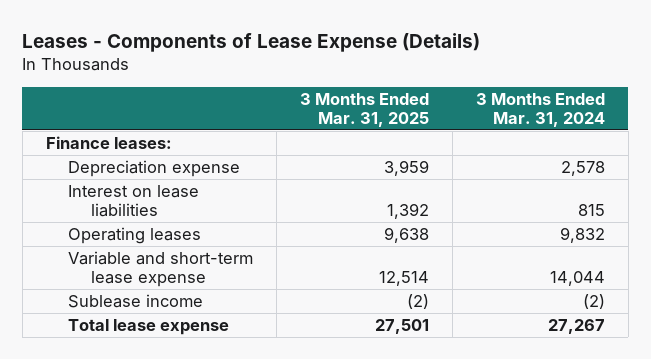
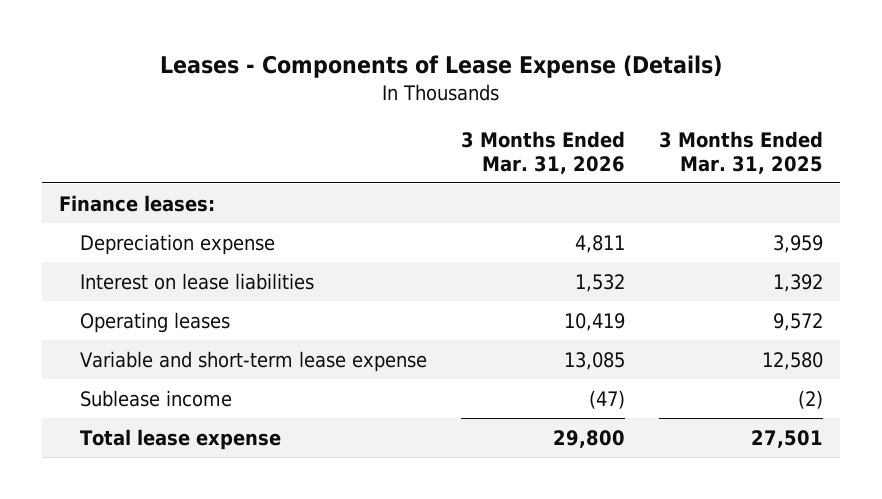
- | 3 Months Ended Mar. 31, 2025 | 3 Months Ended Mar. 31, 2024
+ | 3 Months Ended Mar. 31, 2026 | 3 Months Ended Mar. 31, 2025
- Operating leases | 9,638 | 9,832
- Variable and short-term lease expense | 12,514 | 14,044
+ Operating leases | 10,419 | 9,572
+ Variable and short-term lease expense | 13,085 | 12,580

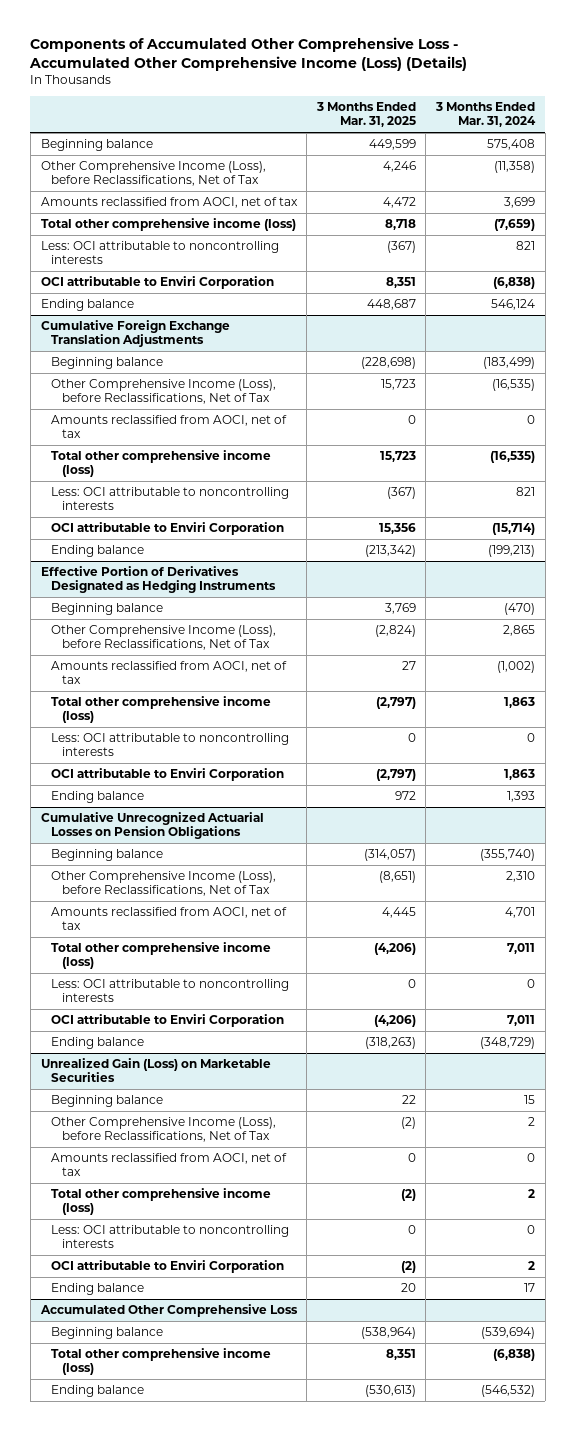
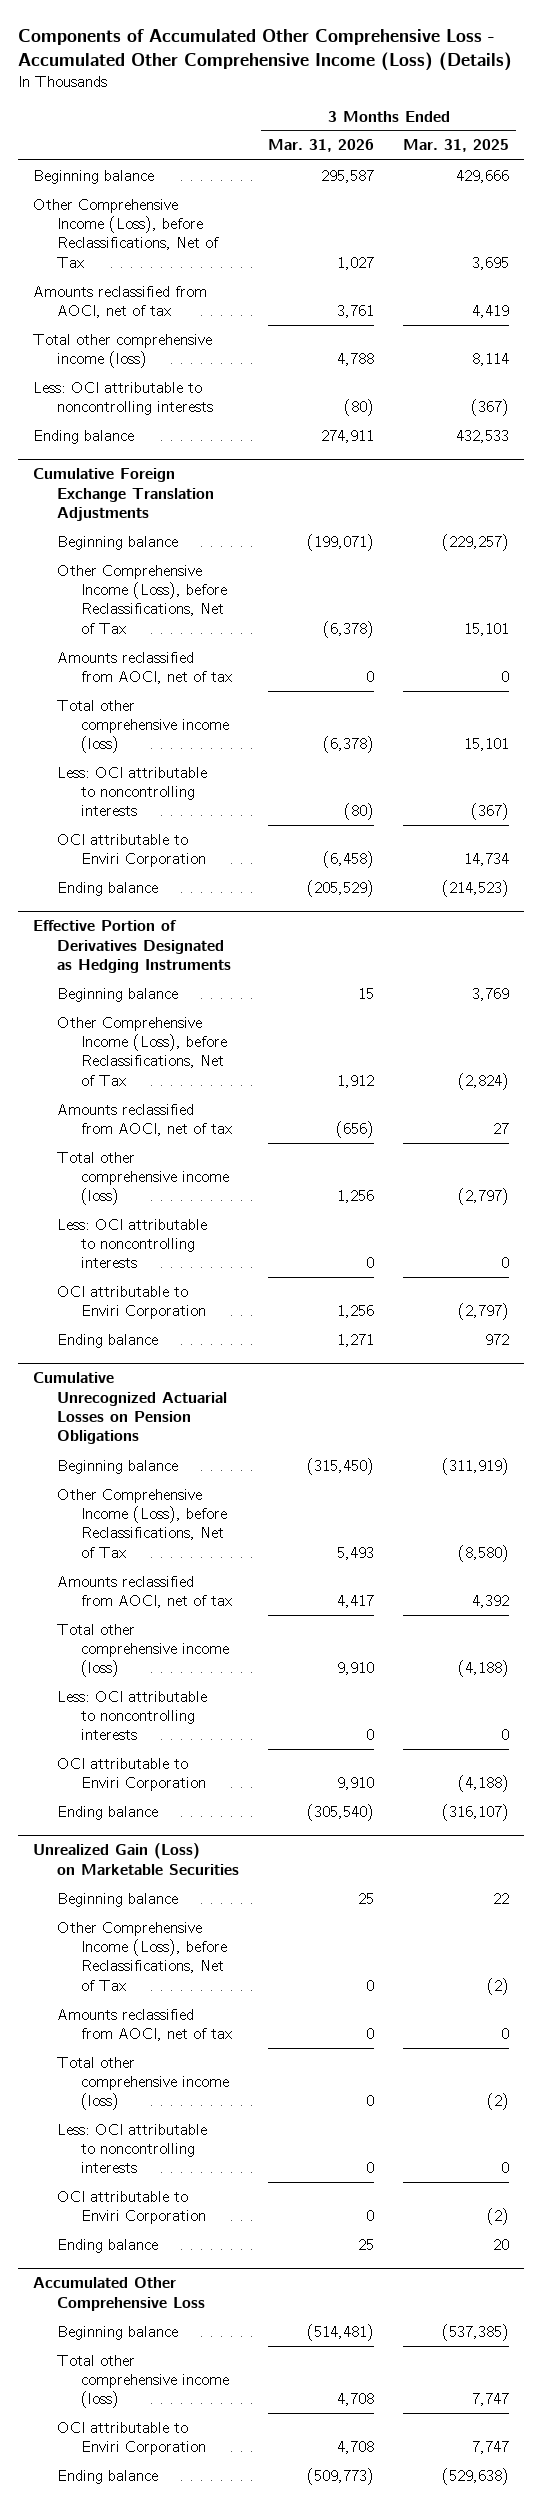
- | 3 Months Ended Mar. 31, 2025 | 3 Months Ended Mar. 31, 2024
+ | 3 Months Ended Mar. 31, 2026 | 3 Months Ended Mar. 31, 2025
- Beginning balance | 449,599 | 575,408
- Other Comprehensive Income (Loss), before Reclassifications, Net of Tax | 4,246 | (11,358)
- Amounts reclassified from AOCI, net of tax | 4,472 | 3,699
- Total other comprehensive income (loss) | 8,718 | (7,659)
+ Beginning balance | 295,587 | 429,666
+ Other Comprehensive Income (Loss), before Reclassifications, Net of Tax | 1,027 | 3,695
+ Amounts reclassified from AOCI, net of tax | 3,761 | 4,419
+ Total other comprehensive income (loss) | 4,788 | 8,114
- OCI attributable to Enviri Corporation | 8,351 | (6,838)
- Ending balance | 448,687 | 546,124
+ Ending balance | 274,911 | 432,533
@ Cumulative Foreign Exchange Translation Adjustments
- Beginning balance | (228,698) | (183,499)
- Other Comprehensive Income (Loss), before Reclassifications, Net of Tax | 15,723 | (16,535)
+ Beginning balance | (199,071) | (229,257)
+ Other Comprehensive Income (Loss), before Reclassifications, Net of Tax | (6,378) | 15,101
- Total other comprehensive income (loss) | 15,723 | (16,535)
+ Total other comprehensive income (loss) | (6,378) | 15,101
- OCI attributable to Enviri Corporation | 15,356 | (15,714)
- Ending balance | (213,342) | (199,213)
+ OCI attributable to Enviri Corporation | (6,458) | 14,734
+ Ending balance | (205,529) | (214,523)
@ Cumulative Unrecognized Actuarial Losses on Pension Obligations
- Beginning balance | (314,057) | (355,740)
- Other Comprehensive Income (Loss), before Reclassifications, Net of Tax | (8,651) | 2,310
- Amounts reclassified from AOCI, net of tax | 4,445 | 4,701
- Total other comprehensive income (loss) | (4,206) | 7,011
+ Beginning balance | (315,450) | (311,919)
+ Other Comprehensive Income (Loss), before Reclassifications, Net of Tax | 5,493 | (8,580)
+ Amounts reclassified from AOCI, net of tax | 4,417 | 4,392
+ Total other comprehensive income (loss) | 9,910 | (4,188)
- OCI attributable to Enviri Corporation | (4,206) | 7,011
- Ending balance | (318,263) | (348,729)
+ OCI attributable to Enviri Corporation | 9,910 | (4,188)
+ Ending balance | (305,540) | (316,107)
@ Accumulated Other Comprehensive Loss
- Beginning balance | (538,964) | (539,694)
- Total other comprehensive income (loss) | 8,351 | (6,838)
- Ending balance | (530,613) | (546,532)
+ Beginning balance | (514,481) | (537,385)
+ Total other comprehensive income (loss) | 4,708 | 7,747
+ OCI attributable to Enviri Corporation | 4,708 | 7,747
+ Ending balance | (509,773) | (529,638)

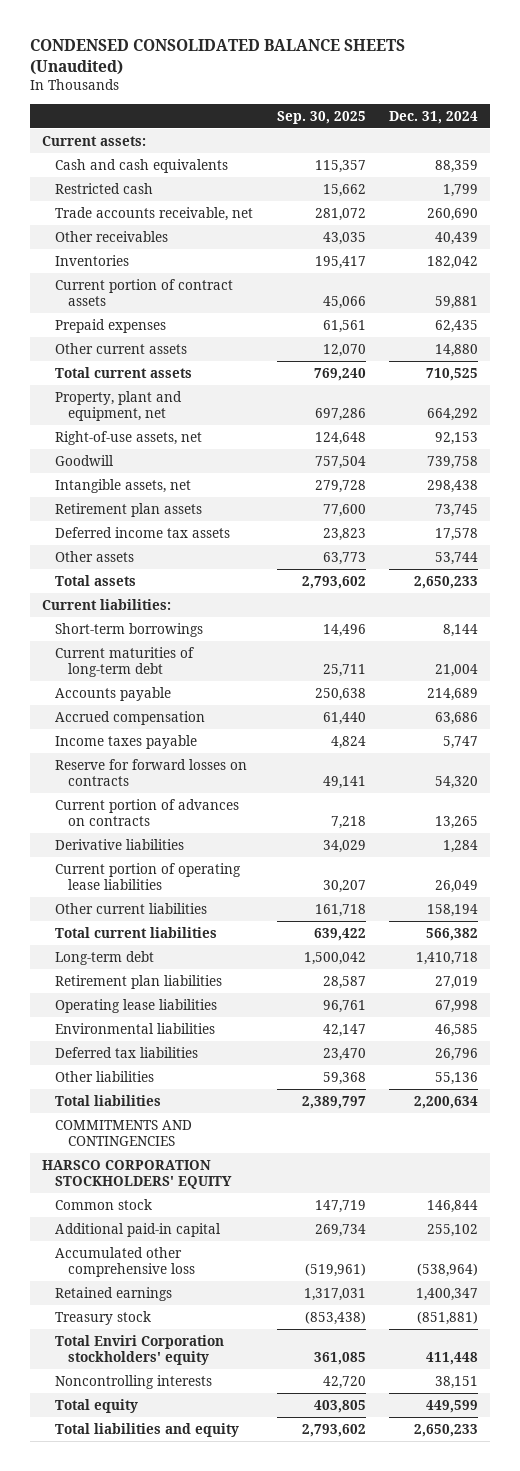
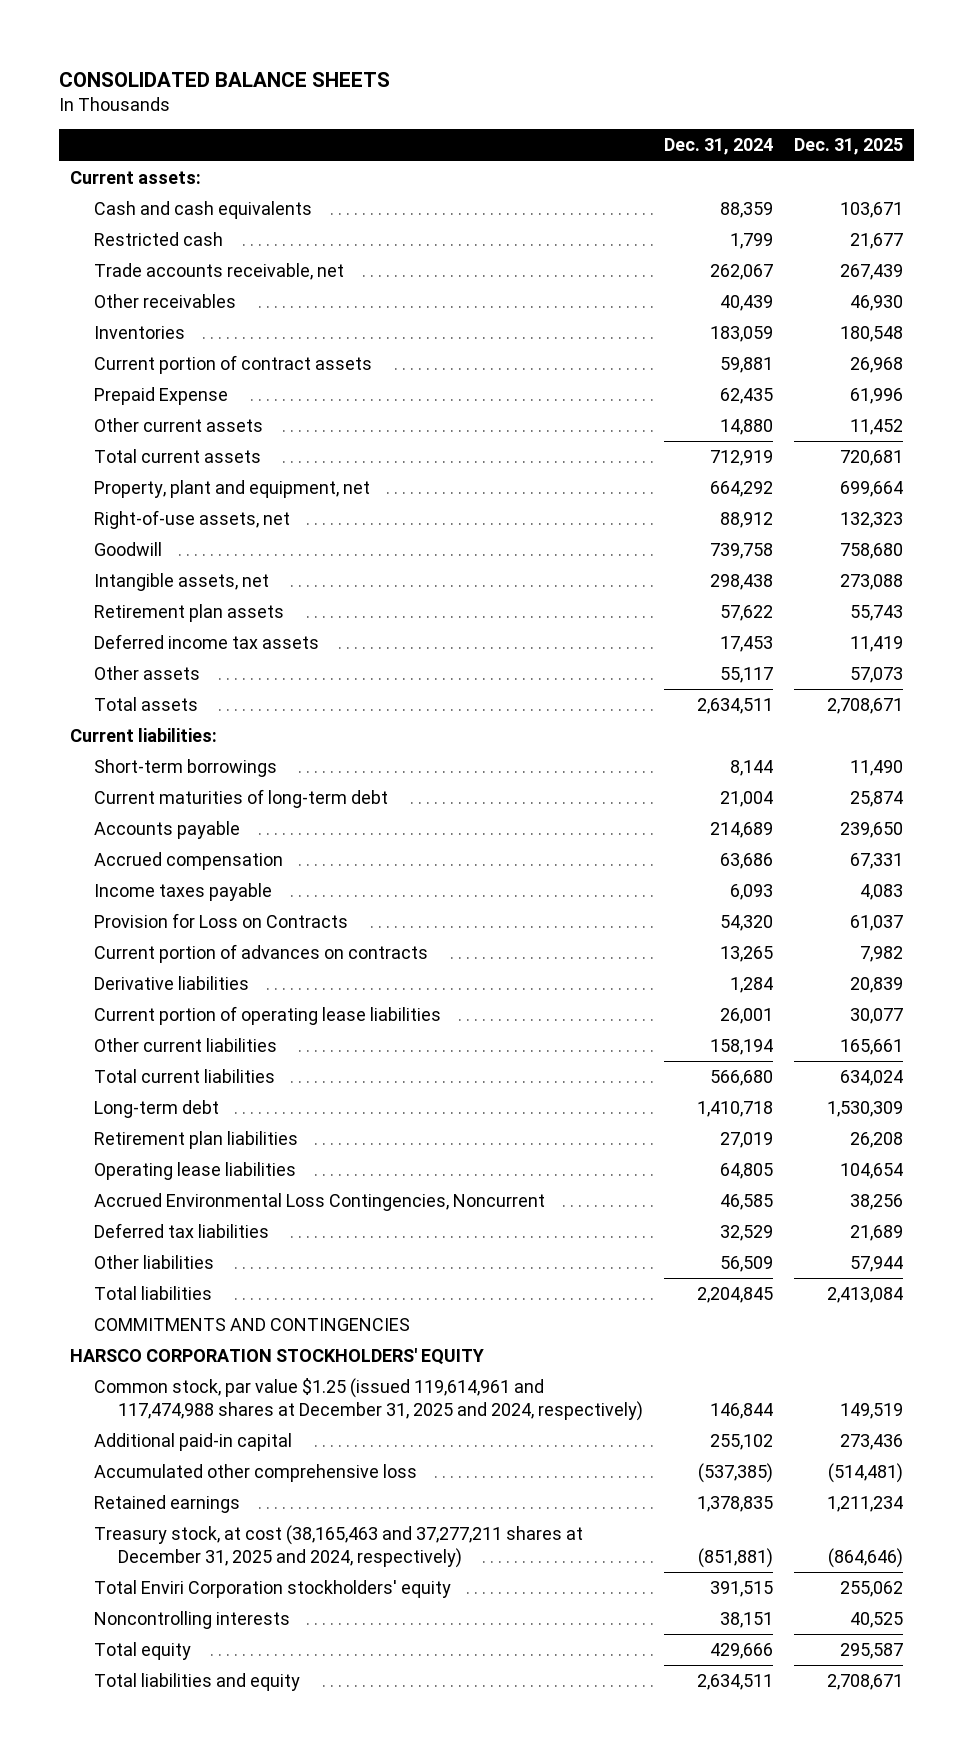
- CONDENSED CONSOLIDATED BALANCE SHEETS (Unaudited)
+ CONSOLIDATED BALANCE SHEETS
- | Sep. 30, 2025 | Dec. 31, 2024
+ | Dec. 31, 2024 | Dec. 31, 2025
- Trade accounts receivable, net | 281,072 | 260,690
+ Trade accounts receivable, net | 262,067 | 267,439
- Inventories | 195,417 | 182,042
+ Inventories | 183,059 | 180,548
- Prepaid expenses | 61,561 | 62,435
+ Prepaid Expense | 62,435 | 61,996
- Total current assets | 769,240 | 710,525
+ Total current assets | 712,919 | 720,681
- Right-of-use assets, net | 124,648 | 92,153
+ Right-of-use assets, net | 88,912 | 132,323
- Retirement plan assets | 77,600 | 73,745
- Deferred income tax assets | 23,823 | 17,578
- Other assets | 63,773 | 53,744
- Total assets | 2,793,602 | 2,650,233
+ Retirement plan assets | 57,622 | 55,743
+ Deferred income tax assets | 17,453 | 11,419
+ Other assets | 55,117 | 57,073
+ Total assets | 2,634,511 | 2,708,671
- Income taxes payable | 4,824 | 5,747
- Reserve for forward losses on contracts | 49,141 | 54,320
+ Income taxes payable | 6,093 | 4,083
+ Provision for Loss on Contracts | 54,320 | 61,037
- Current portion of operating lease liabilities | 30,207 | 26,049
+ Current portion of operating lease liabilities | 26,001 | 30,077
- Total current liabilities | 639,422 | 566,382
+ Total current liabilities | 566,680 | 634,024
- Operating lease liabilities | 96,761 | 67,998
- Environmental liabilities | 42,147 | 46,585
- Deferred tax liabilities | 23,470 | 26,796
- Other liabilities | 59,368 | 55,136
- Total liabilities | 2,389,797 | 2,200,634
+ Operating lease liabilities | 64,805 | 104,654
+ Accrued Environmental Loss Contingencies, Noncurrent | 46,585 | 38,256
+ Deferred tax liabilities | 32,529 | 21,689
+ Other liabilities | 56,509 | 57,944
+ Total liabilities | 2,204,845 | 2,413,084
- Common stock | 147,719 | 146,844
+ Common stock, par value $1.25 (issued 119,614,961 and 117,474,988 shares at December 31, 2025 and 2024, respectively) | 146,844 | 149,519
- Accumulated other comprehensive loss | (519,961) | (538,964)
- Retained earnings | 1,317,031 | 1,400,347
- Treasury stock | (853,438) | (851,881)
- Total Enviri Corporation stockholders' equity | 361,085 | 411,448
+ Accumulated other comprehensive loss | (537,385) | (514,481)
+ Retained earnings | 1,378,835 | 1,211,234
+ Treasury stock, at cost (38,165,463 and 37,277,211 shares at December 31, 2025 and 2024, respectively) | (851,881) | (864,646)
+ Total Enviri Corporation stockholders' equity | 391,515 | 255,062
- Total equity | 403,805 | 449,599
- Total liabilities and equity | 2,793,602 | 2,650,233
+ Total equity | 429,666 | 295,587
+ Total liabilities and equity | 2,634,511 | 2,708,671

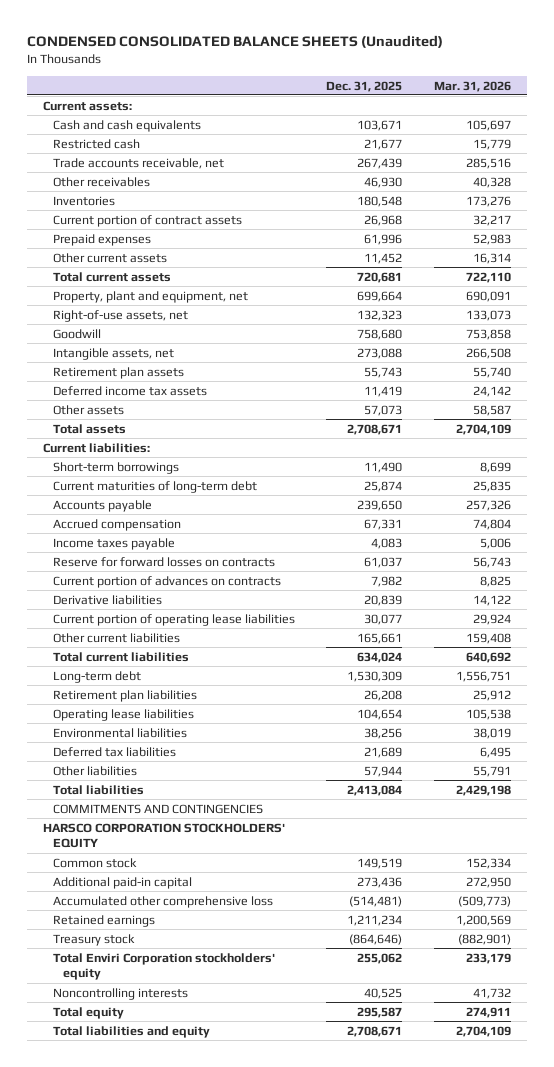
- CONSOLIDATED BALANCE SHEETS
+ CONDENSED CONSOLIDATED BALANCE SHEETS (Unaudited)
- | Dec. 31, 2024 | Dec. 31, 2025
+ | Dec. 31, 2025 | Mar. 31, 2026
- Prepaid Expense | 62,435 | 61,996
+ Prepaid expenses | 61,996 | 52,983
- Provision for Loss on Contracts | 54,320 | 61,037
+ Reserve for forward losses on contracts | 61,037 | 56,743
- Accrued Environmental Loss Contingencies, Noncurrent | 46,585 | 38,256
+ Environmental liabilities | 38,256 | 38,019
- Common stock, par value $1.25 (issued 119,614,961 and 117,474,988 shares at December 31, 2025 and 2024, respectively) | 146,844 | 149,519
+ Common stock | 149,519 | 152,334
- Treasury stock, at cost (38,165,463 and 37,277,211 shares at December 31, 2025 and 2024, respectively) | (851,881) | (864,646)
+ Treasury stock | (864,646) | (882,901)

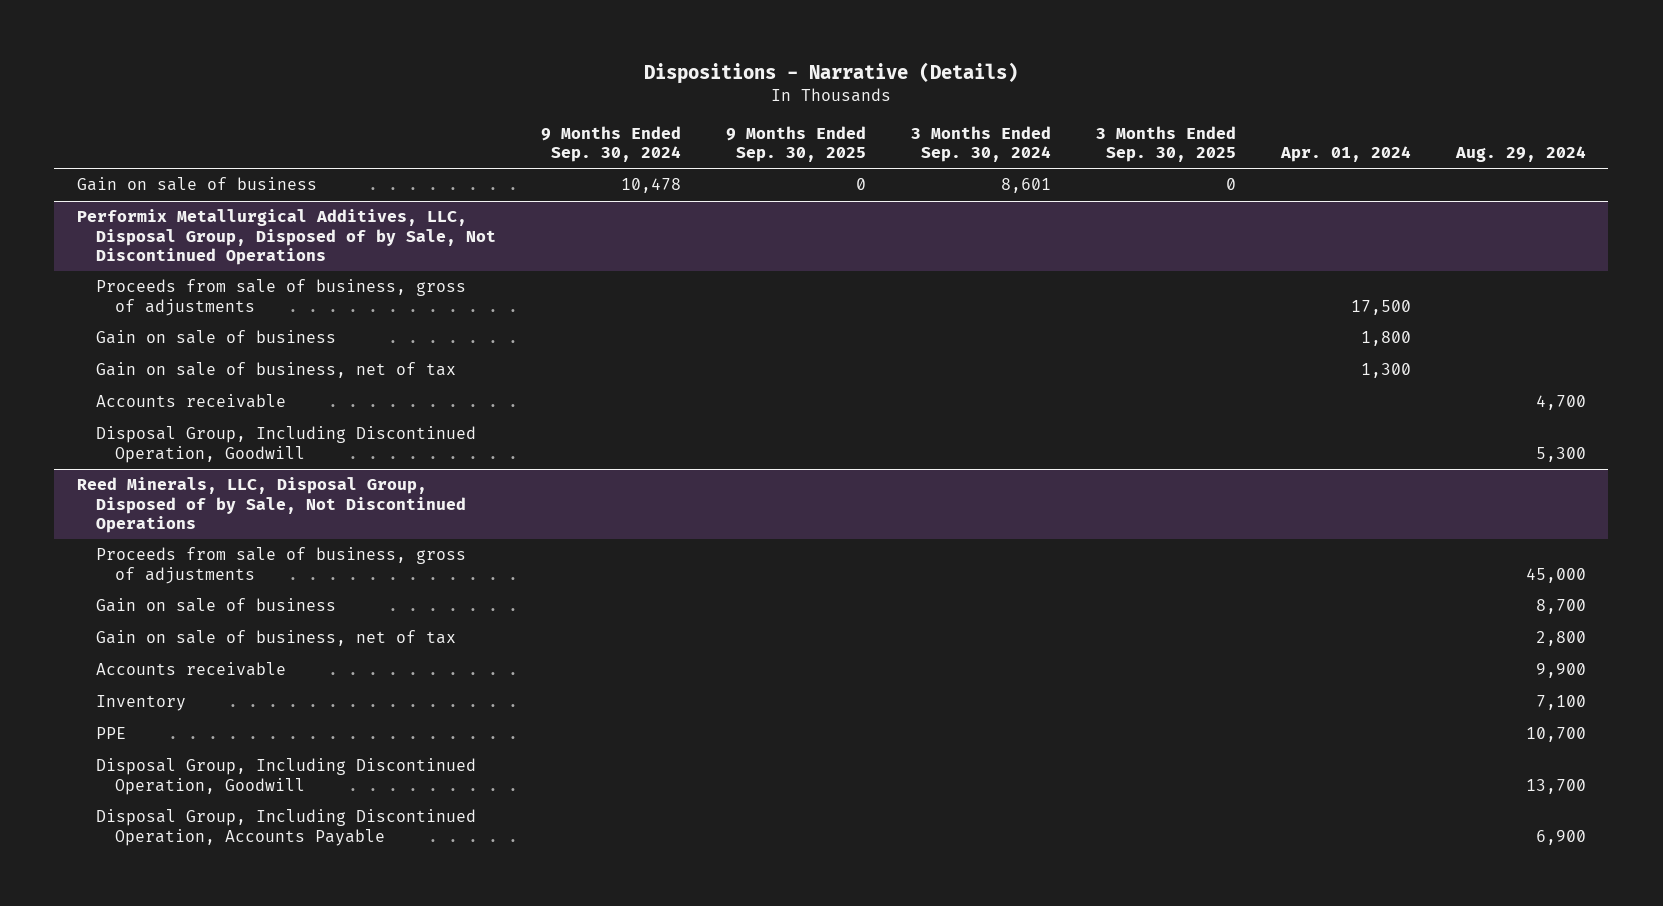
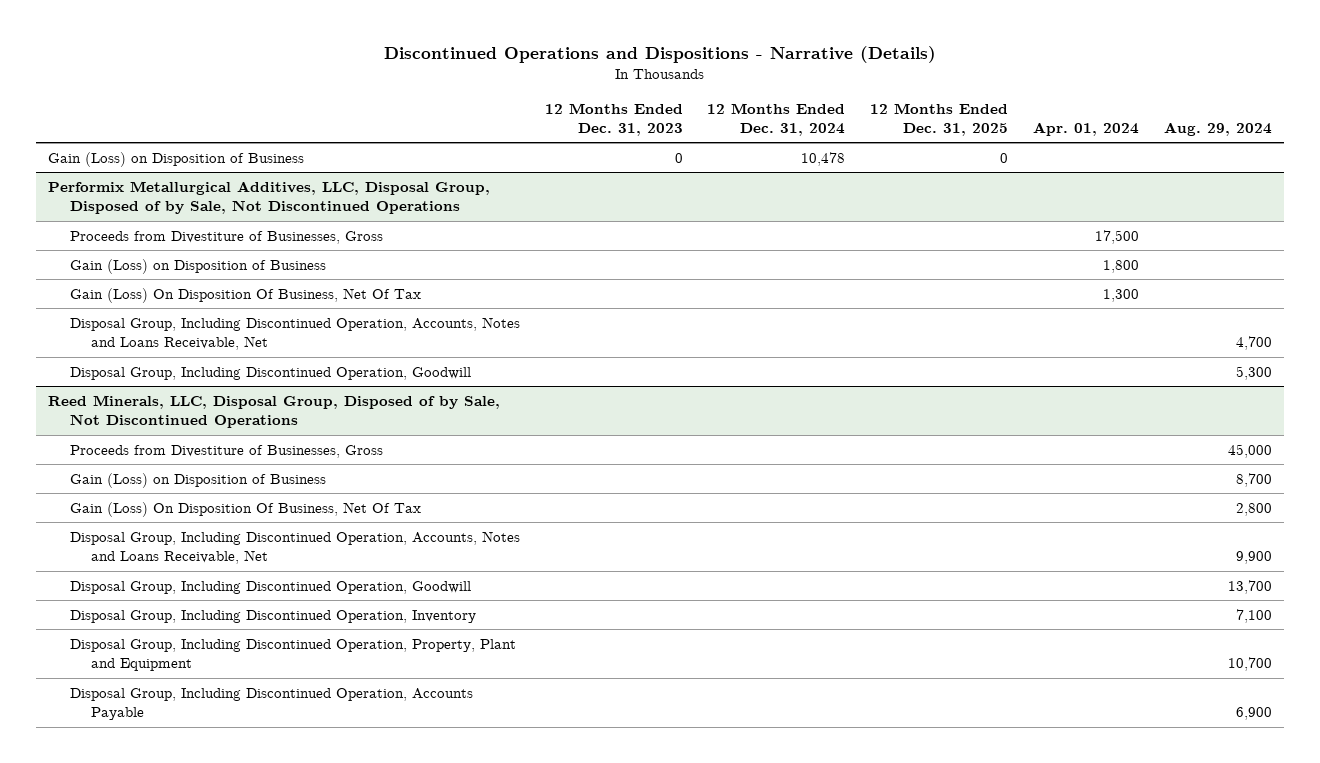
- Dispositions - Narrative (Details)
+ Discontinued Operations and Dispositions - Narrative (Details)
- | 9 Months Ended Sep. 30, 2024 | 9 Months Ended Sep. 30, 2025 | 3 Months Ended Sep. 30, 2024 | 3 Months Ended Sep. 30, 2025 | Apr. 01, 2024 | Aug. 29, 2024
+ | 12 Months Ended Dec. 31, 2023 | 12 Months Ended Dec. 31, 2024 | 12 Months Ended Dec. 31, 2025 | Apr. 01, 2024 | Aug. 29, 2024
- Gain on sale of business | 10,478 | 0 | 8,601 | 0 | |
+ Gain (Loss) on Disposition of Business | 0 | 10,478 | 0 | |
@ Performix Metallurgical Additives, LLC, Disposal Group, Disposed of by Sale, Not Discontinued Operations
- Proceeds from sale of business, gross of adjustments | | | | | 17,500 |
- Gain on sale of business | | | | | 1,800 |
- Gain on sale of business, net of tax | | | | | 1,300 |
- Accounts receivable | | | | | | 4,700
+ Proceeds from Divestiture of Businesses, Gross | | | | 17,500 |
+ Gain (Loss) on Disposition of Business | | | | 1,800 |
+ Gain (Loss) On Disposition Of Business, Net Of Tax | | | | 1,300 |
+ Disposal Group, Including Discontinued Operation, Accounts, Notes and Loans Receivable, Net | | | | | 4,700
@ Reed Minerals, LLC, Disposal Group, Disposed of by Sale, Not Discontinued Operations
- Proceeds from sale of business, gross of adjustments | | | | | | 45,000
- Gain on sale of business | | | | | | 8,700
- Gain on sale of business, net of tax | | | | | | 2,800
- Accounts receivable | | | | | | 9,900
- Inventory | | | | | | 7,100
- PPE | | | | | | 10,700
+ Proceeds from Divestiture of Businesses, Gross | | | | | 45,000
+ Gain (Loss) on Disposition of Business | | | | | 8,700
+ Gain (Loss) On Disposition Of Business, Net Of Tax | | | | | 2,800
+ Disposal Group, Including Discontinued Operation, Accounts, Notes and Loans Receivable, Net | | | | | 9,900
+ Disposal Group, Including Discontinued Operation, Inventory | | | | | 7,100
+ Disposal Group, Including Discontinued Operation, Property, Plant and Equipment | | | | | 10,700

